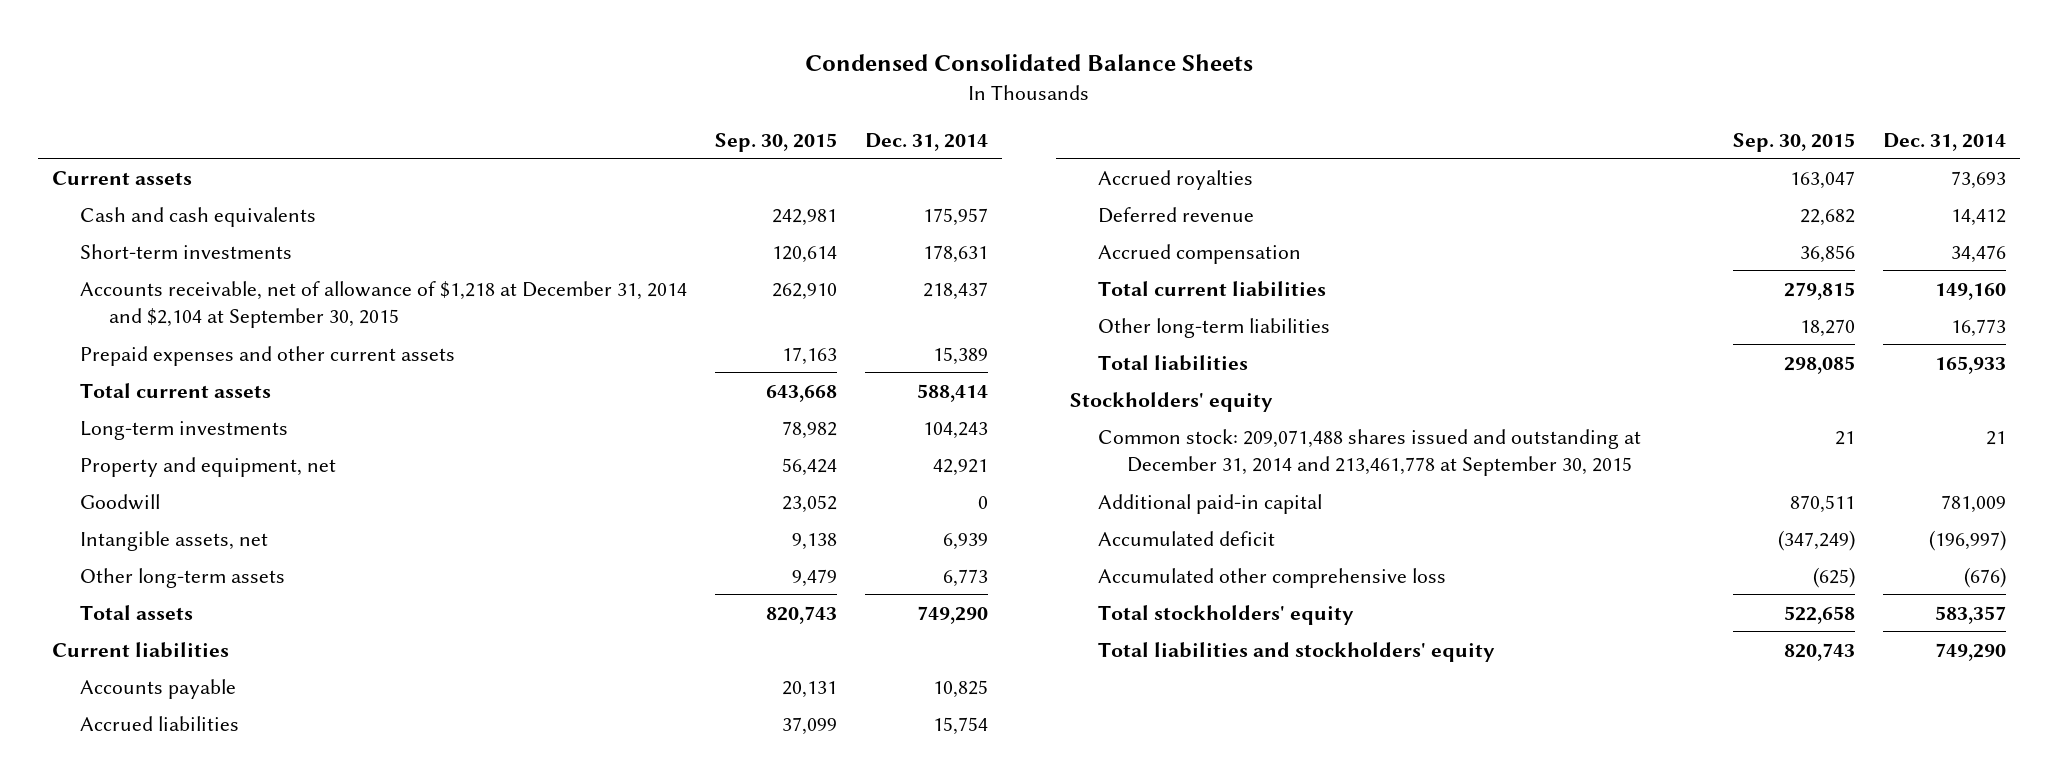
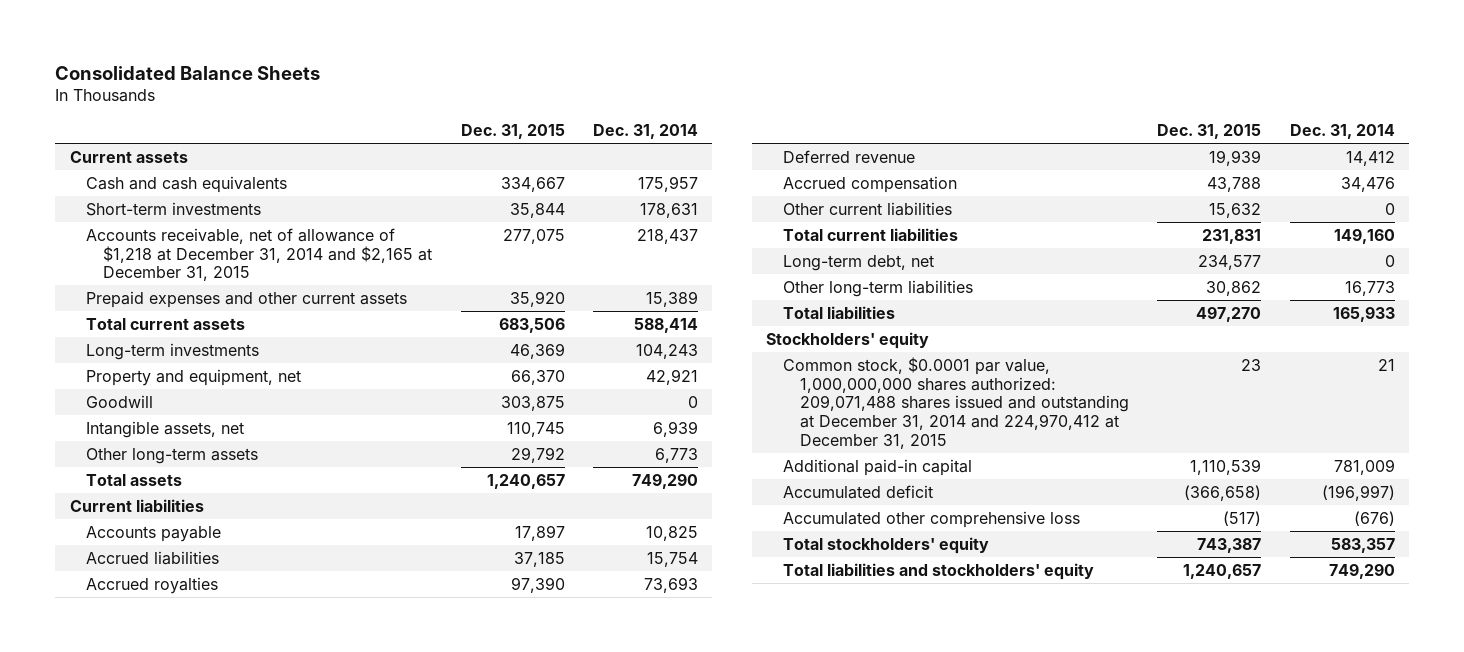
- Condensed Consolidated Balance Sheets
+ Consolidated Balance Sheets
- | Sep. 30, 2015 | Dec. 31, 2014
+ | Dec. 31, 2015 | Dec. 31, 2014
- Accounts receivable, net of allowance of $1,218 at December 31, 2014 and $2,104 at September 30, 2015 | 262,910 | 218,437
+ Accounts receivable, net of allowance of $1,218 at December 31, 2014 and $2,165 at December 31, 2015 | 277,075 | 218,437
+ Other current liabilities | 15,632 | 0
+ Long-term debt, net | 234,577 | 0
- Common stock: 209,071,488 shares issued and outstanding at December 31, 2014 and 213,461,778 at September 30, 2015 | 21 | 21
+ Common stock, $0.0001 par value, 1,000,000,000 shares authorized: 209,071,488 shares issued and outstanding at December 31, 2014 and 224,970,412 at December 31, 2015 | 23 | 21

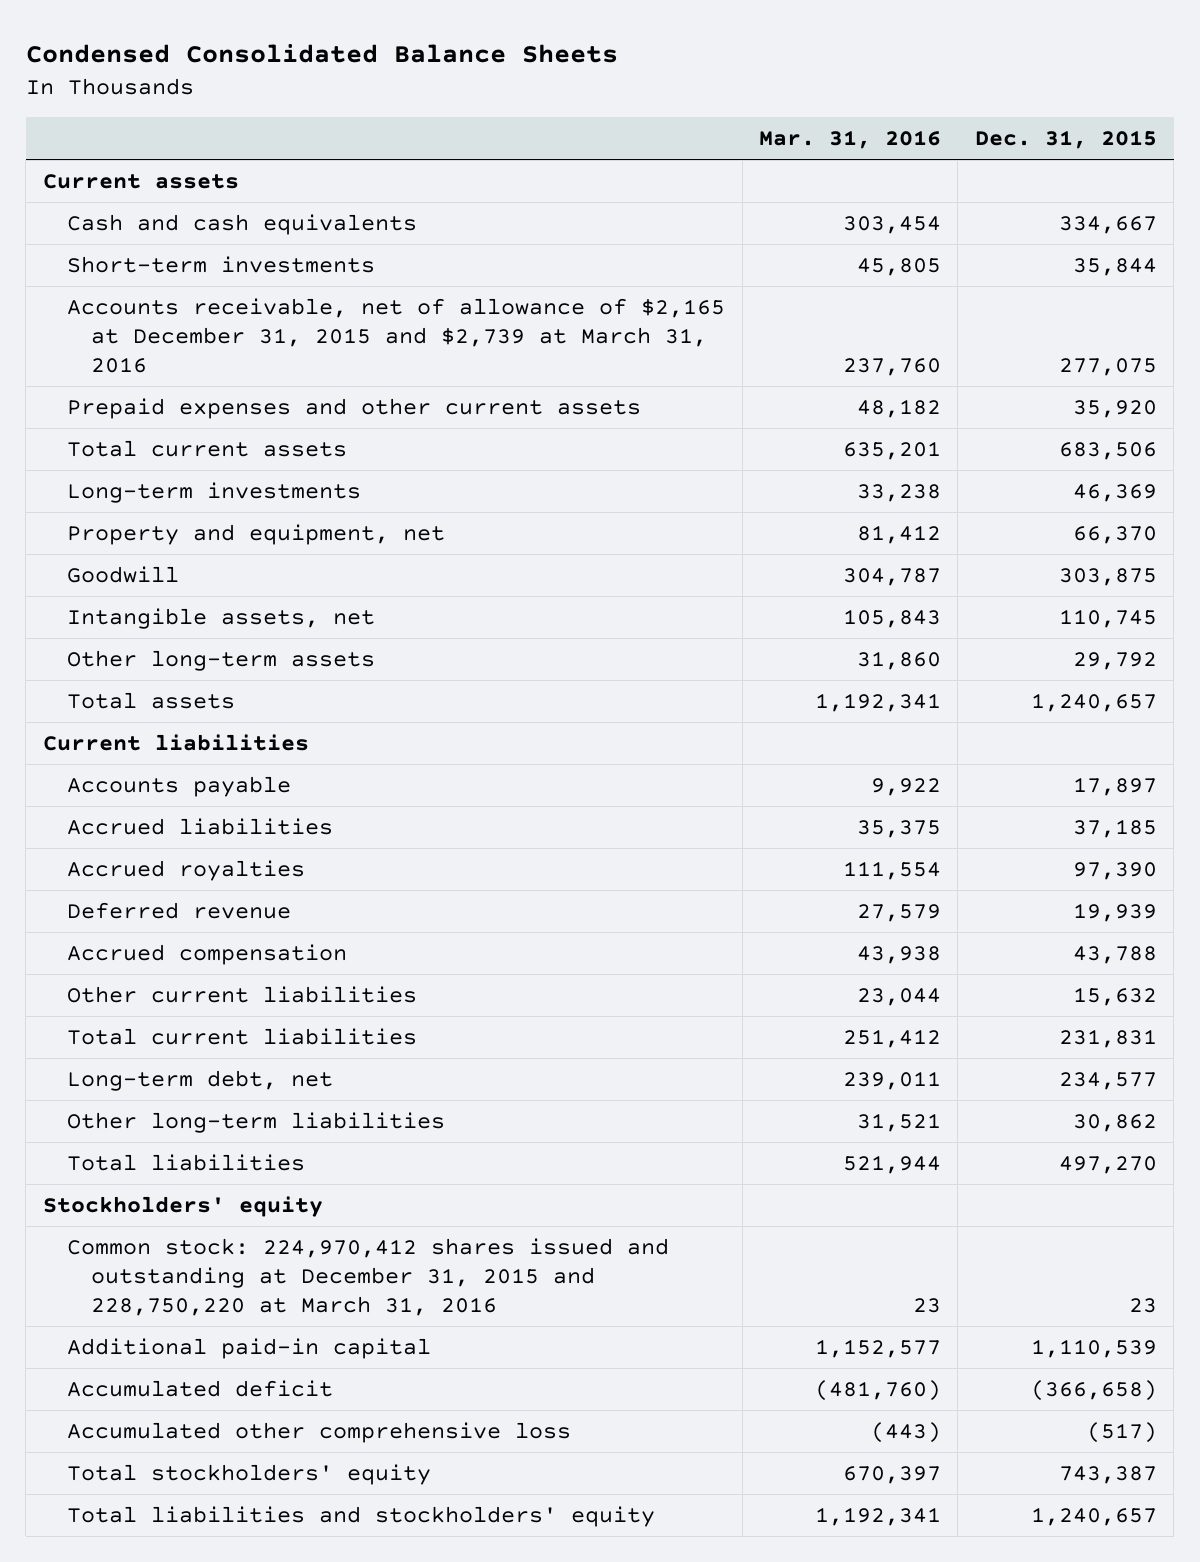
- Consolidated Balance Sheets
+ Condensed Consolidated Balance Sheets
- | Dec. 31, 2015 | Dec. 31, 2014
+ | Mar. 31, 2016 | Dec. 31, 2015
- Accounts receivable, net of allowance of $1,218 at December 31, 2014 and $2,165 at December 31, 2015 | 277,075 | 218,437
+ Accounts receivable, net of allowance of $2,165 at December 31, 2015 and $2,739 at March 31, 2016 | 237,760 | 277,075
- Common stock, $0.0001 par value, 1,000,000,000 shares authorized: 209,071,488 shares issued and outstanding at December 31, 2014 and 224,970,412 at December 31, 2015 | 23 | 21
+ Common stock: 224,970,412 shares issued and outstanding at December 31, 2015 and 228,750,220 at March 31, 2016 | 23 | 23

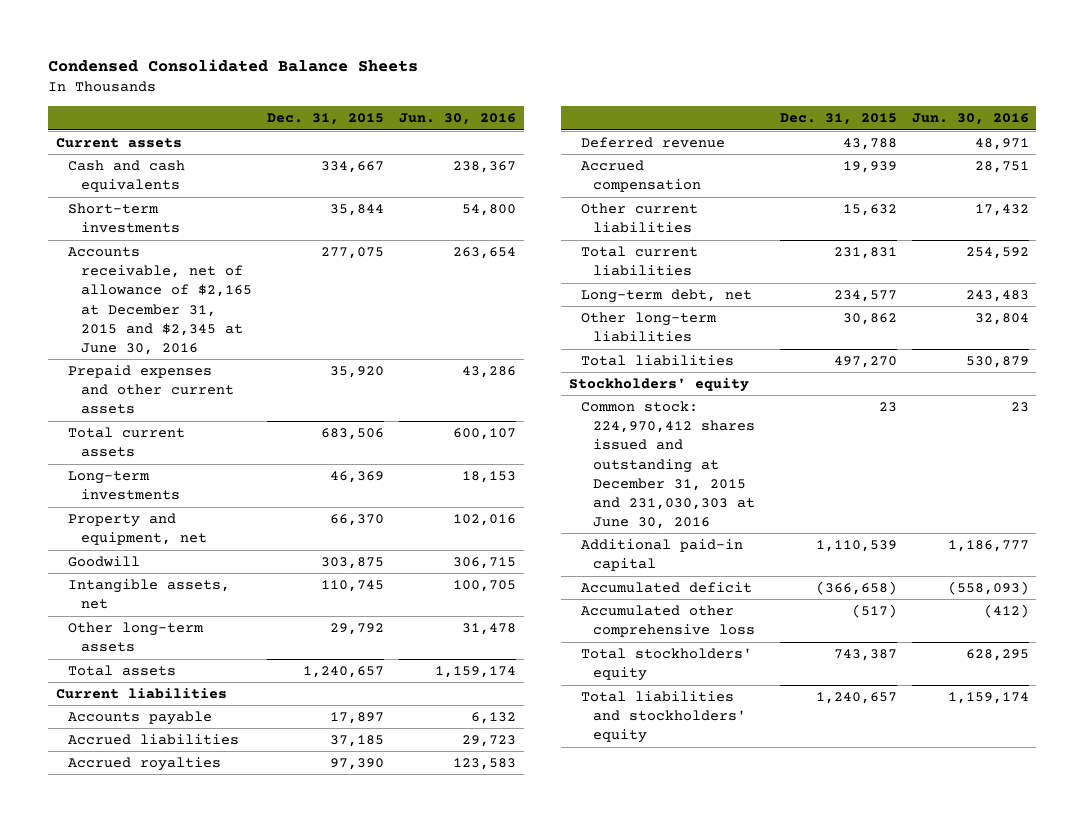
- | Mar. 31, 2016 | Dec. 31, 2015
+ | Dec. 31, 2015 | Jun. 30, 2016
- Accounts receivable, net of allowance of $2,165 at December 31, 2015 and $2,739 at March 31, 2016 | 237,760 | 277,075
+ Accounts receivable, net of allowance of $2,165 at December 31, 2015 and $2,345 at June 30, 2016 | 277,075 | 263,654
- Deferred revenue | 27,579 | 19,939
- Accrued compensation | 43,938 | 43,788
+ Deferred revenue | 43,788 | 48,971
+ Accrued compensation | 19,939 | 28,751
- Common stock: 224,970,412 shares issued and outstanding at December 31, 2015 and 228,750,220 at March 31, 2016 | 23 | 23
+ Common stock: 224,970,412 shares issued and outstanding at December 31, 2015 and 231,030,303 at June 30, 2016 | 23 | 23

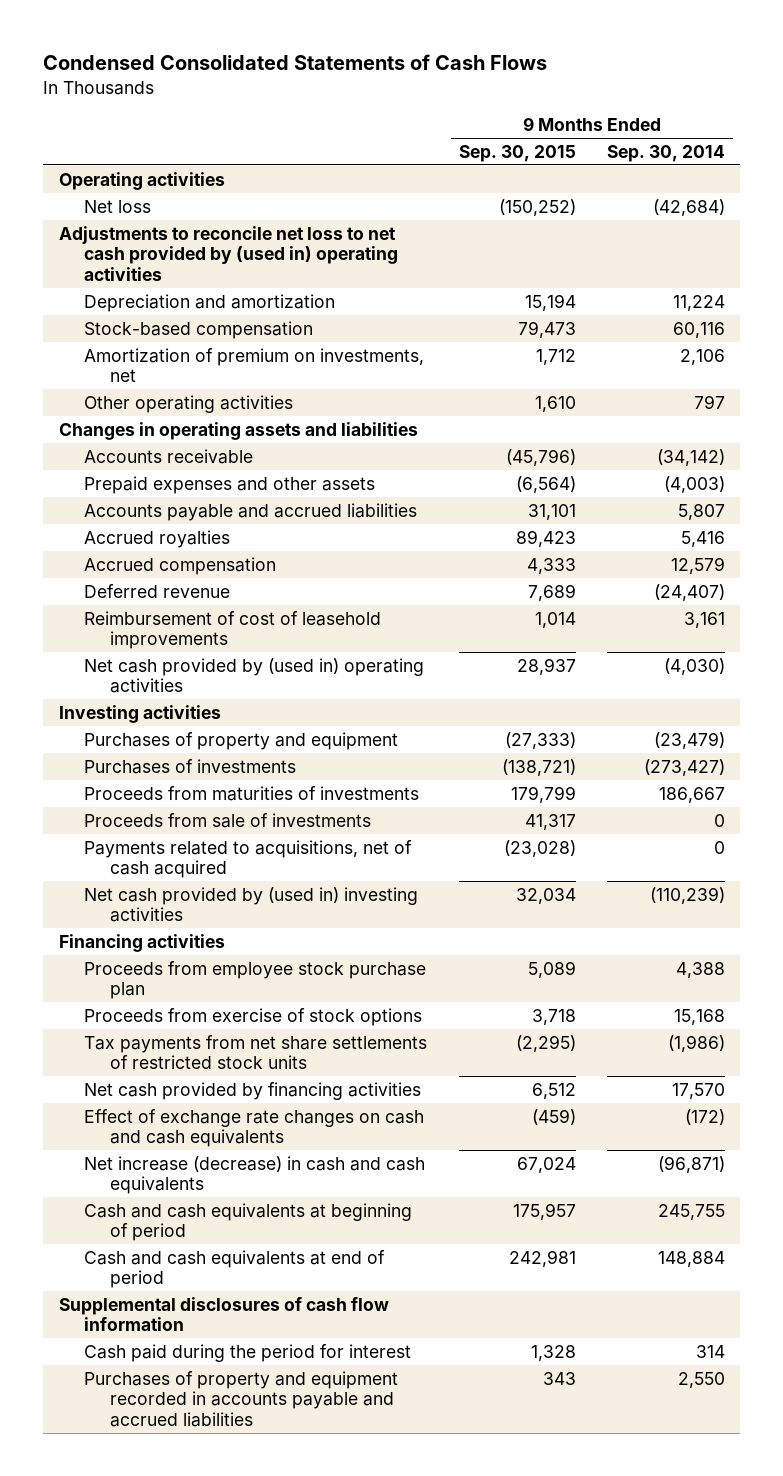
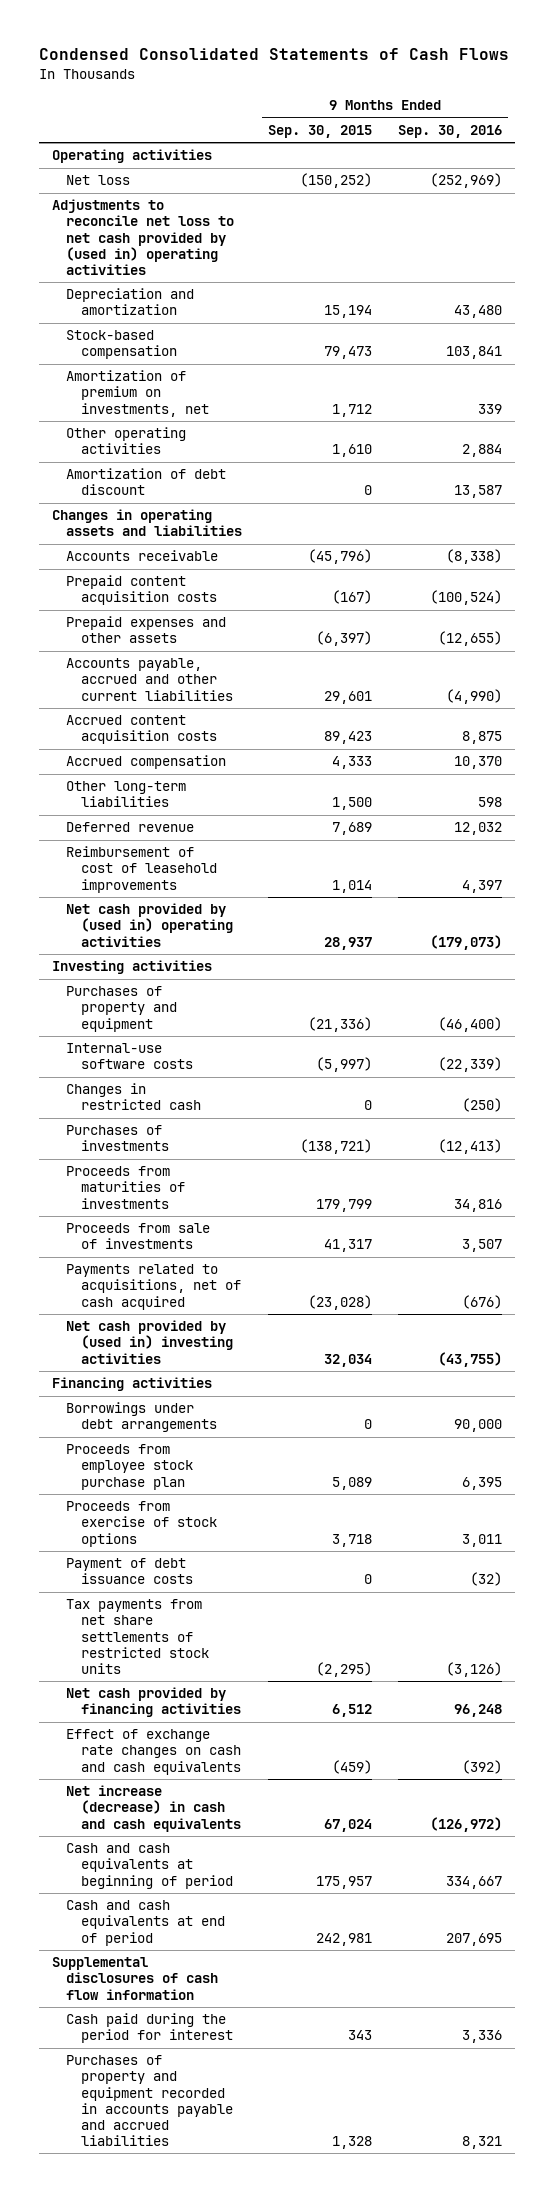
- | 9 Months Ended Sep. 30, 2015 | 9 Months Ended Sep. 30, 2014
+ | 9 Months Ended Sep. 30, 2015 | 9 Months Ended Sep. 30, 2016
+ Amortization of debt discount | 0 | 13,587
- Prepaid expenses and other assets | (6,564) | (4,003)
- Accounts payable and accrued liabilities | 31,101 | 5,807
- Accrued royalties | 89,423 | 5,416
+ Prepaid content acquisition costs | (167) | (100,524)
+ Prepaid expenses and other assets | (6,397) | (12,655)
+ Accounts payable, accrued and other current liabilities | 29,601 | (4,990)
+ Accrued content acquisition costs | 89,423 | 8,875
+ Other long-term liabilities | 1,500 | 598
- Purchases of property and equipment | (27,333) | (23,479)
+ Purchases of property and equipment | (21,336) | (46,400)
+ Internal-use software costs | (5,997) | (22,339)
+ Changes in restricted cash | 0 | (250)
+ Borrowings under debt arrangements | 0 | 90,000
+ Payment of debt issuance costs | 0 | (32)
- Cash paid during the period for interest | 1,328 | 314
- Purchases of property and equipment recorded in accounts payable and accrued liabilities | 343 | 2,550
+ Cash paid during the period for interest | 343 | 3,336
+ Purchases of property and equipment recorded in accounts payable and accrued liabilities | 1,328 | 8,321

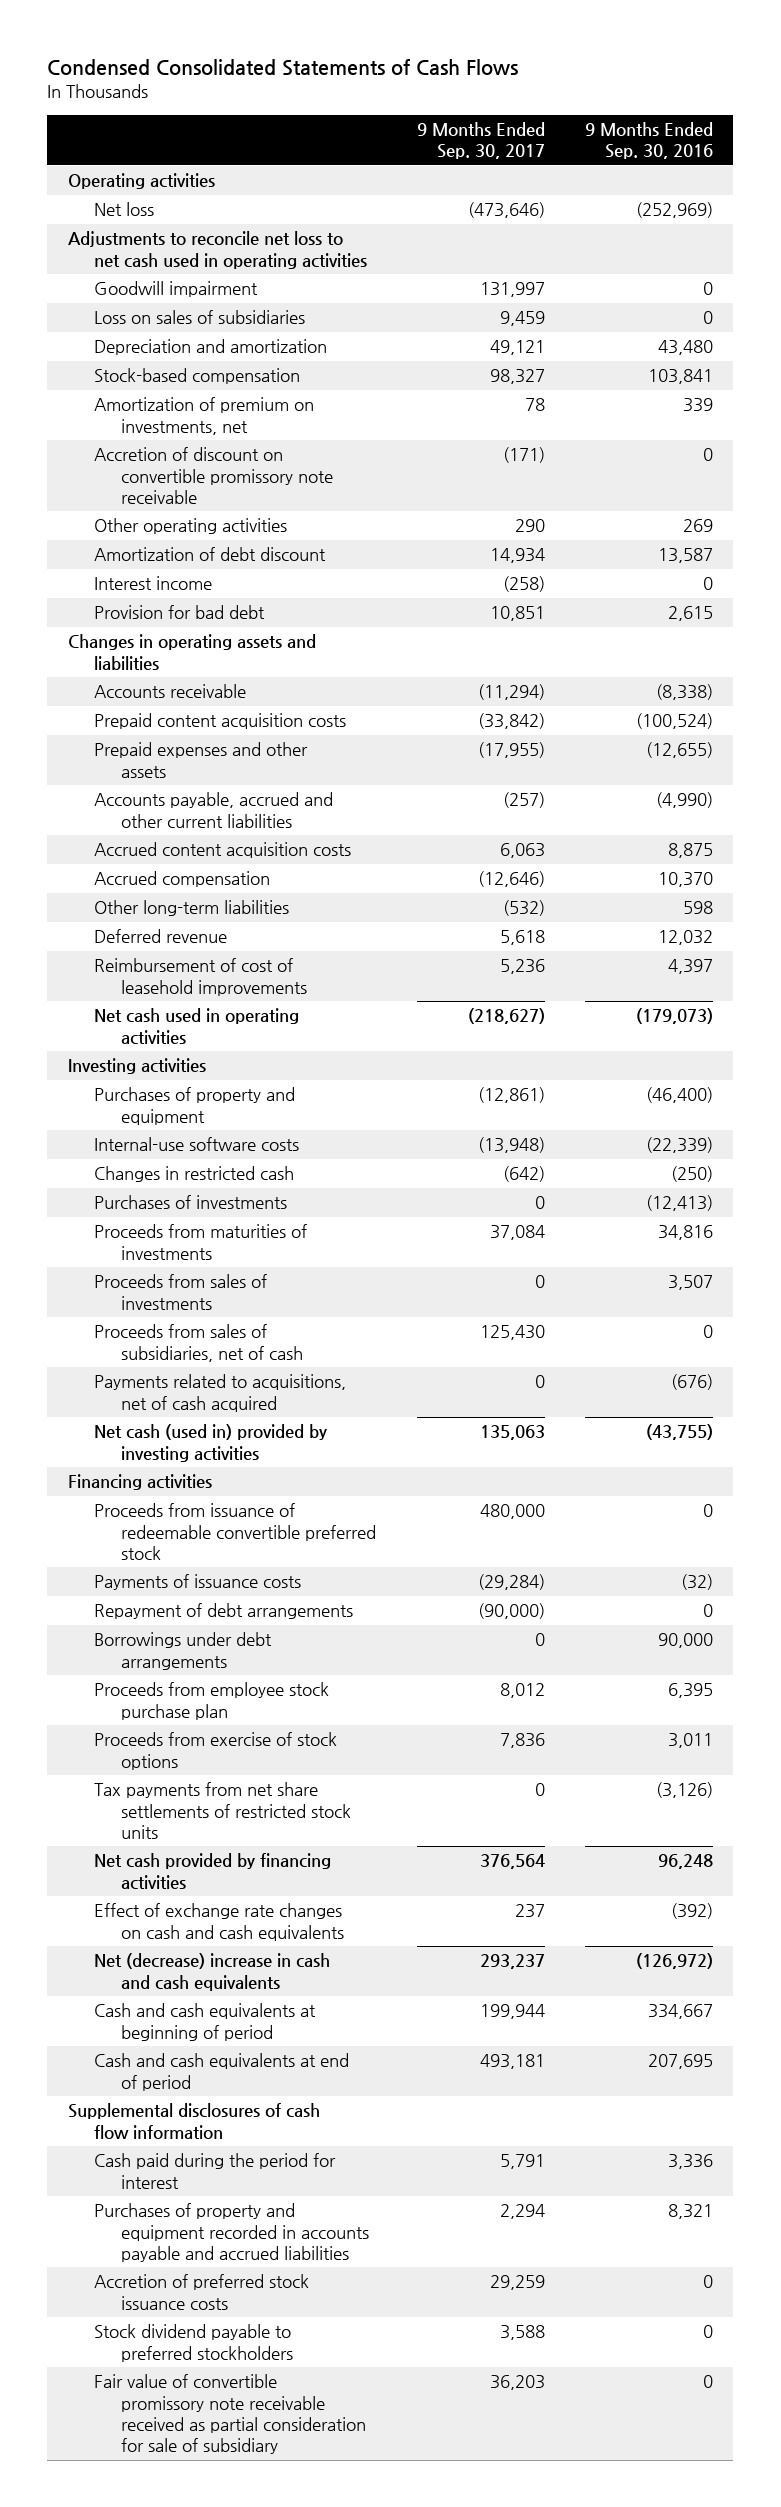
- | 9 Months Ended Sep. 30, 2015 | 9 Months Ended Sep. 30, 2016
+ | 9 Months Ended Sep. 30, 2017 | 9 Months Ended Sep. 30, 2016
- Adjustments to reconcile net loss to net cash provided by (used in) operating activities
+ Adjustments to reconcile net loss to net cash used in operating activities
+ Goodwill impairment | 131,997 | 0
+ Loss on sales of subsidiaries | 9,459 | 0
- Other operating activities | 1,610 | 2,884
+ Accretion of discount on convertible promissory note receivable | (171) | 0
+ Other operating activities | 290 | 269
+ Interest income | (258) | 0
+ Provision for bad debt | 10,851 | 2,615
- Net cash provided by (used in) operating activities | 28,937 | (179,073)
+ Net cash used in operating activities | (218,627) | (179,073)
- Proceeds from sale of investments | 41,317 | 3,507
+ Proceeds from sales of investments | 0 | 3,507
+ Proceeds from sales of subsidiaries, net of cash | 125,430 | 0
- Net cash provided by (used in) investing activities | 32,034 | (43,755)
+ Net cash (used in) provided by investing activities | 135,063 | (43,755)
+ Proceeds from issuance of redeemable convertible preferred stock | 480,000 | 0
+ Payments of issuance costs | (29,284) | (32)
+ Repayment of debt arrangements | (90,000) | 0
- Payment of debt issuance costs | 0 | (32)
- Net increase (decrease) in cash and cash equivalents | 67,024 | (126,972)
+ Net (decrease) increase in cash and cash equivalents | 293,237 | (126,972)
+ Accretion of preferred stock issuance costs | 29,259 | 0
+ Stock dividend payable to preferred stockholders | 3,588 | 0
+ Fair value of convertible promissory note receivable received as partial consideration for sale of subsidiary | 36,203 | 0

